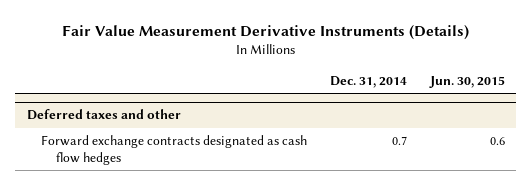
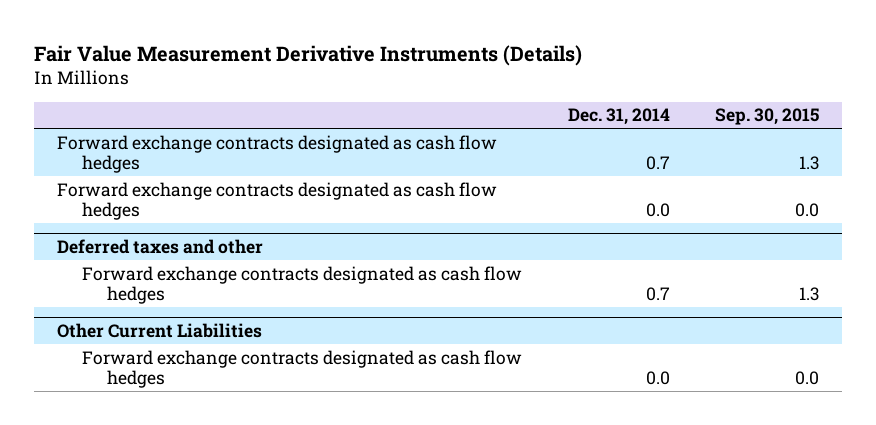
- | Dec. 31, 2014 | Jun. 30, 2015
+ | Dec. 31, 2014 | Sep. 30, 2015
+ Forward exchange contracts designated as cash flow hedges | 0.7 | 1.3
+ Forward exchange contracts designated as cash flow hedges | 0.0 | 0.0
+ Other Current Liabilities
+ Forward exchange contracts designated as cash flow hedges | 0.0 | 0.0

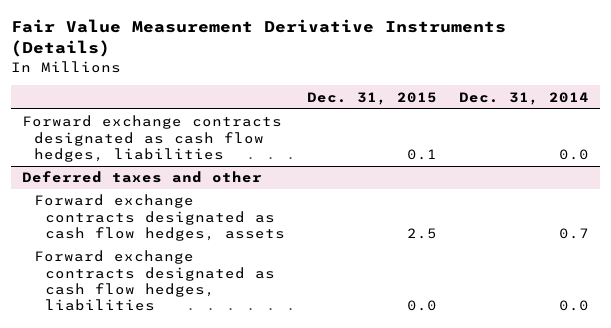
- | Dec. 31, 2014 | Sep. 30, 2015
+ | Dec. 31, 2015 | Dec. 31, 2014
- Forward exchange contracts designated as cash flow hedges | 0.7 | 1.3
- Forward exchange contracts designated as cash flow hedges | 0.0 | 0.0
+ Forward exchange contracts designated as cash flow hedges, liabilities | 0.1 | 0.0
@ Deferred taxes and other
- Forward exchange contracts designated as cash flow hedges | 0.7 | 1.3
- Other Current Liabilities
- Forward exchange contracts designated as cash flow hedges | 0.0 | 0.0
@ Deferred taxes and other
+ Forward exchange contracts designated as cash flow hedges, assets | 2.5 | 0.7
+ Forward exchange contracts designated as cash flow hedges, liabilities | 0.0 | 0.0

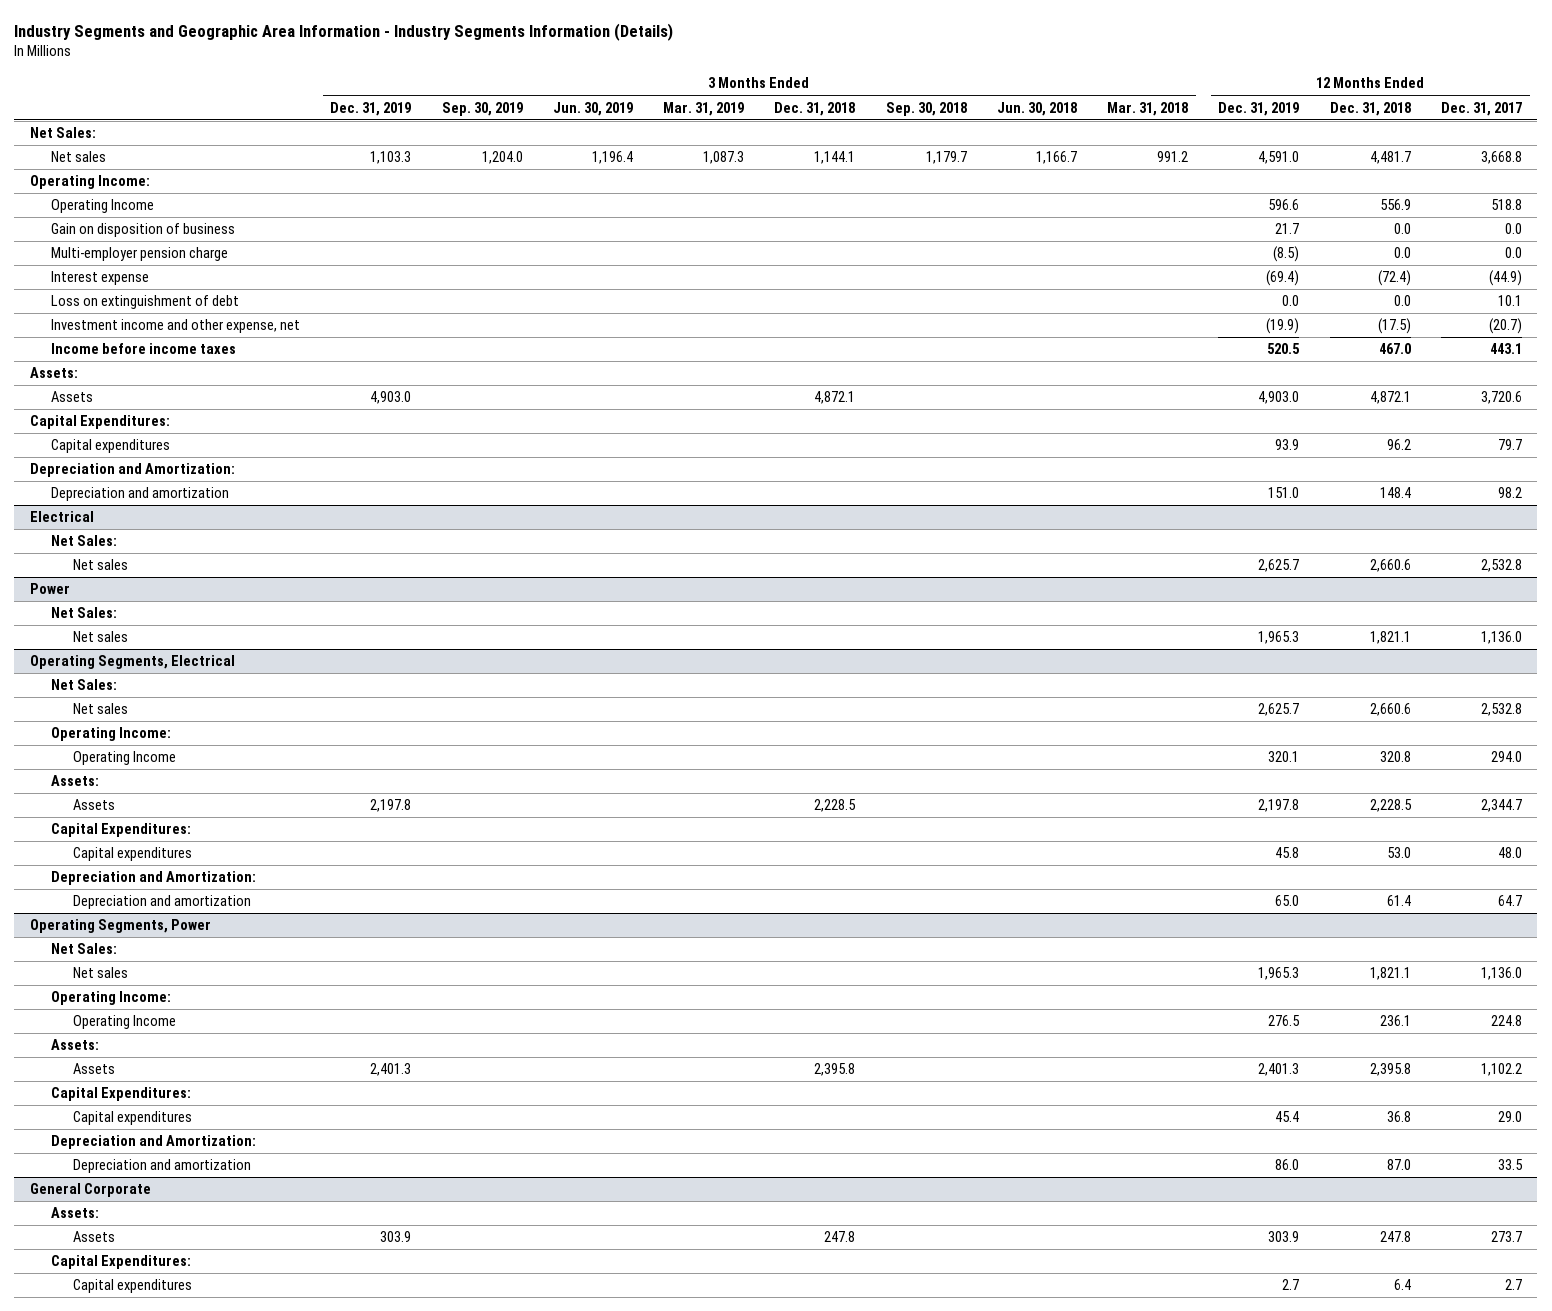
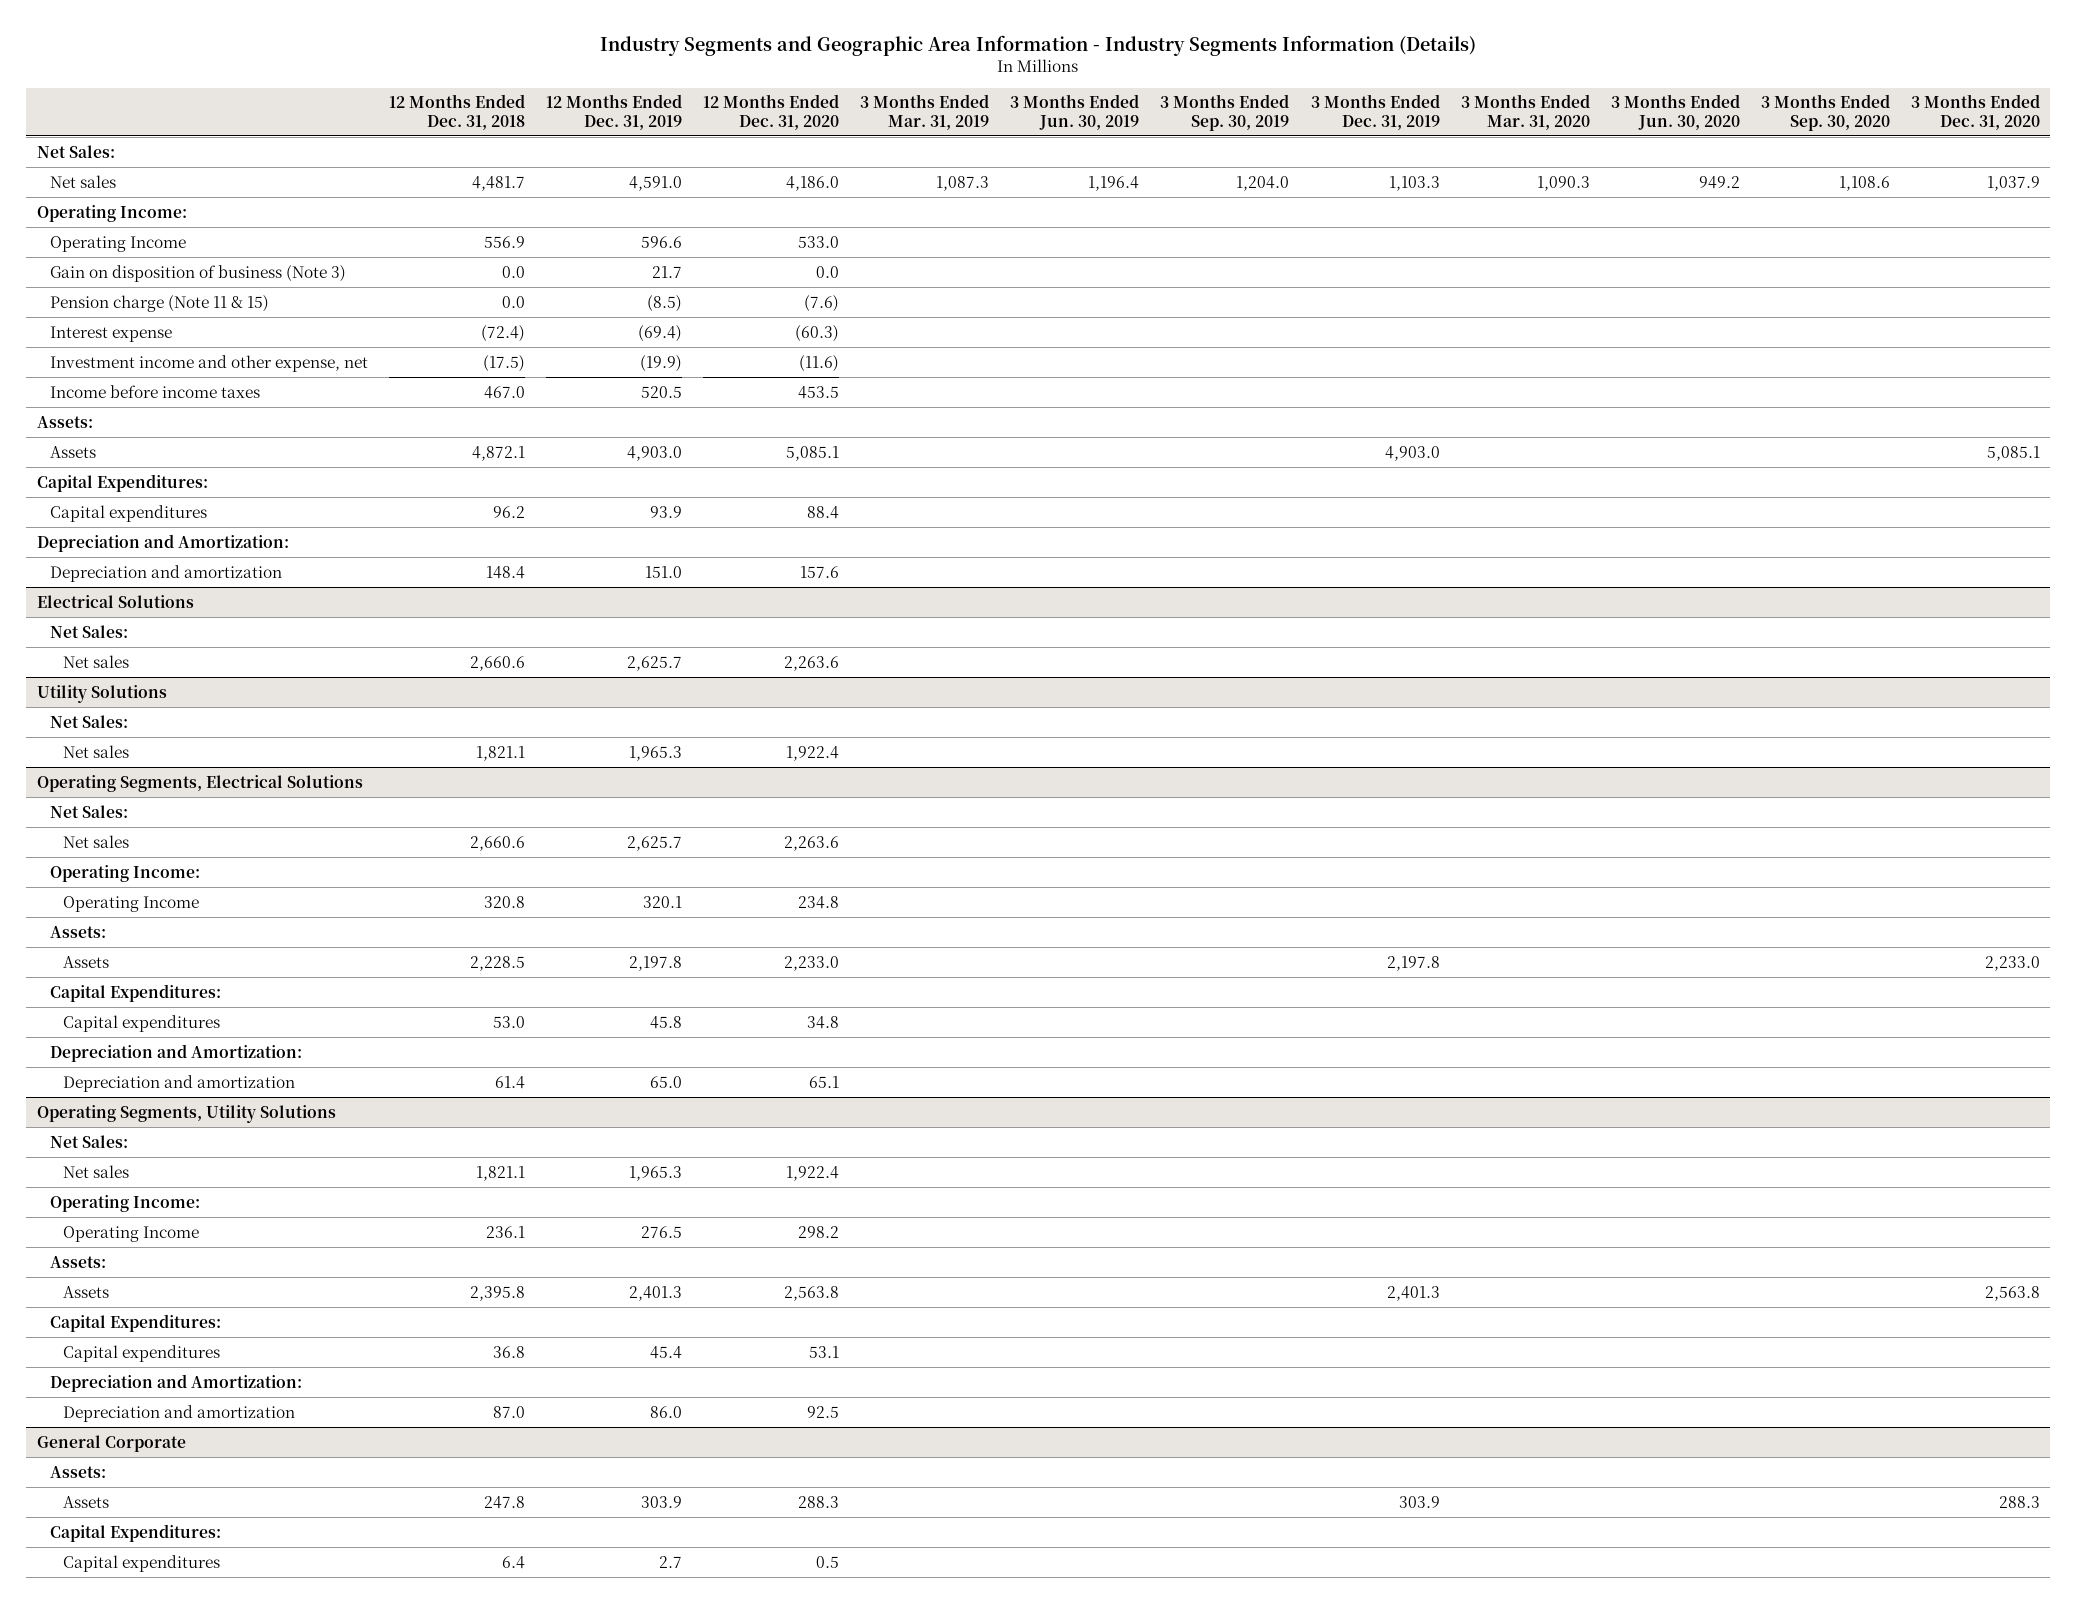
- | 3 Months Ended Dec. 31, 2019 | 3 Months Ended Sep. 30, 2019 | 3 Months Ended Jun. 30, 2019 | 3 Months Ended Mar. 31, 2019 | 3 Months Ended Dec. 31, 2018 | 3 Months Ended Sep. 30, 2018 | 3 Months Ended Jun. 30, 2018 | 3 Months Ended Mar. 31, 2018 | 12 Months Ended Dec. 31, 2019 | 12 Months Ended Dec. 31, 2018 | 12 Months Ended Dec. 31, 2017
+ | 12 Months Ended Dec. 31, 2018 | 12 Months Ended Dec. 31, 2019 | 12 Months Ended Dec. 31, 2020 | 3 Months Ended Mar. 31, 2019 | 3 Months Ended Jun. 30, 2019 | 3 Months Ended Sep. 30, 2019 | 3 Months Ended Dec. 31, 2019 | 3 Months Ended Mar. 31, 2020 | 3 Months Ended Jun. 30, 2020 | 3 Months Ended Sep. 30, 2020 | 3 Months Ended Dec. 31, 2020
- Gain on disposition of business | | | | | | | | | 21.7 | 0.0 | 0.0
- Multi-employer pension charge | | | | | | | | | (8.5) | 0.0 | 0.0
+ Gain on disposition of business (Note 3) | 0.0 | 21.7 | 0.0 | | | | | | | |
+ Pension charge (Note 11 & 15) | 0.0 | (8.5) | (7.6) | | | | | | | |
- Loss on extinguishment of debt | | | | | | | | | 0.0 | 0.0 | 10.1
- Electrical
+ Electrical Solutions
- Power
+ Utility Solutions
- Operating Segments, Electrical
+ Operating Segments, Electrical Solutions
- Operating Segments, Power
+ Operating Segments, Utility Solutions

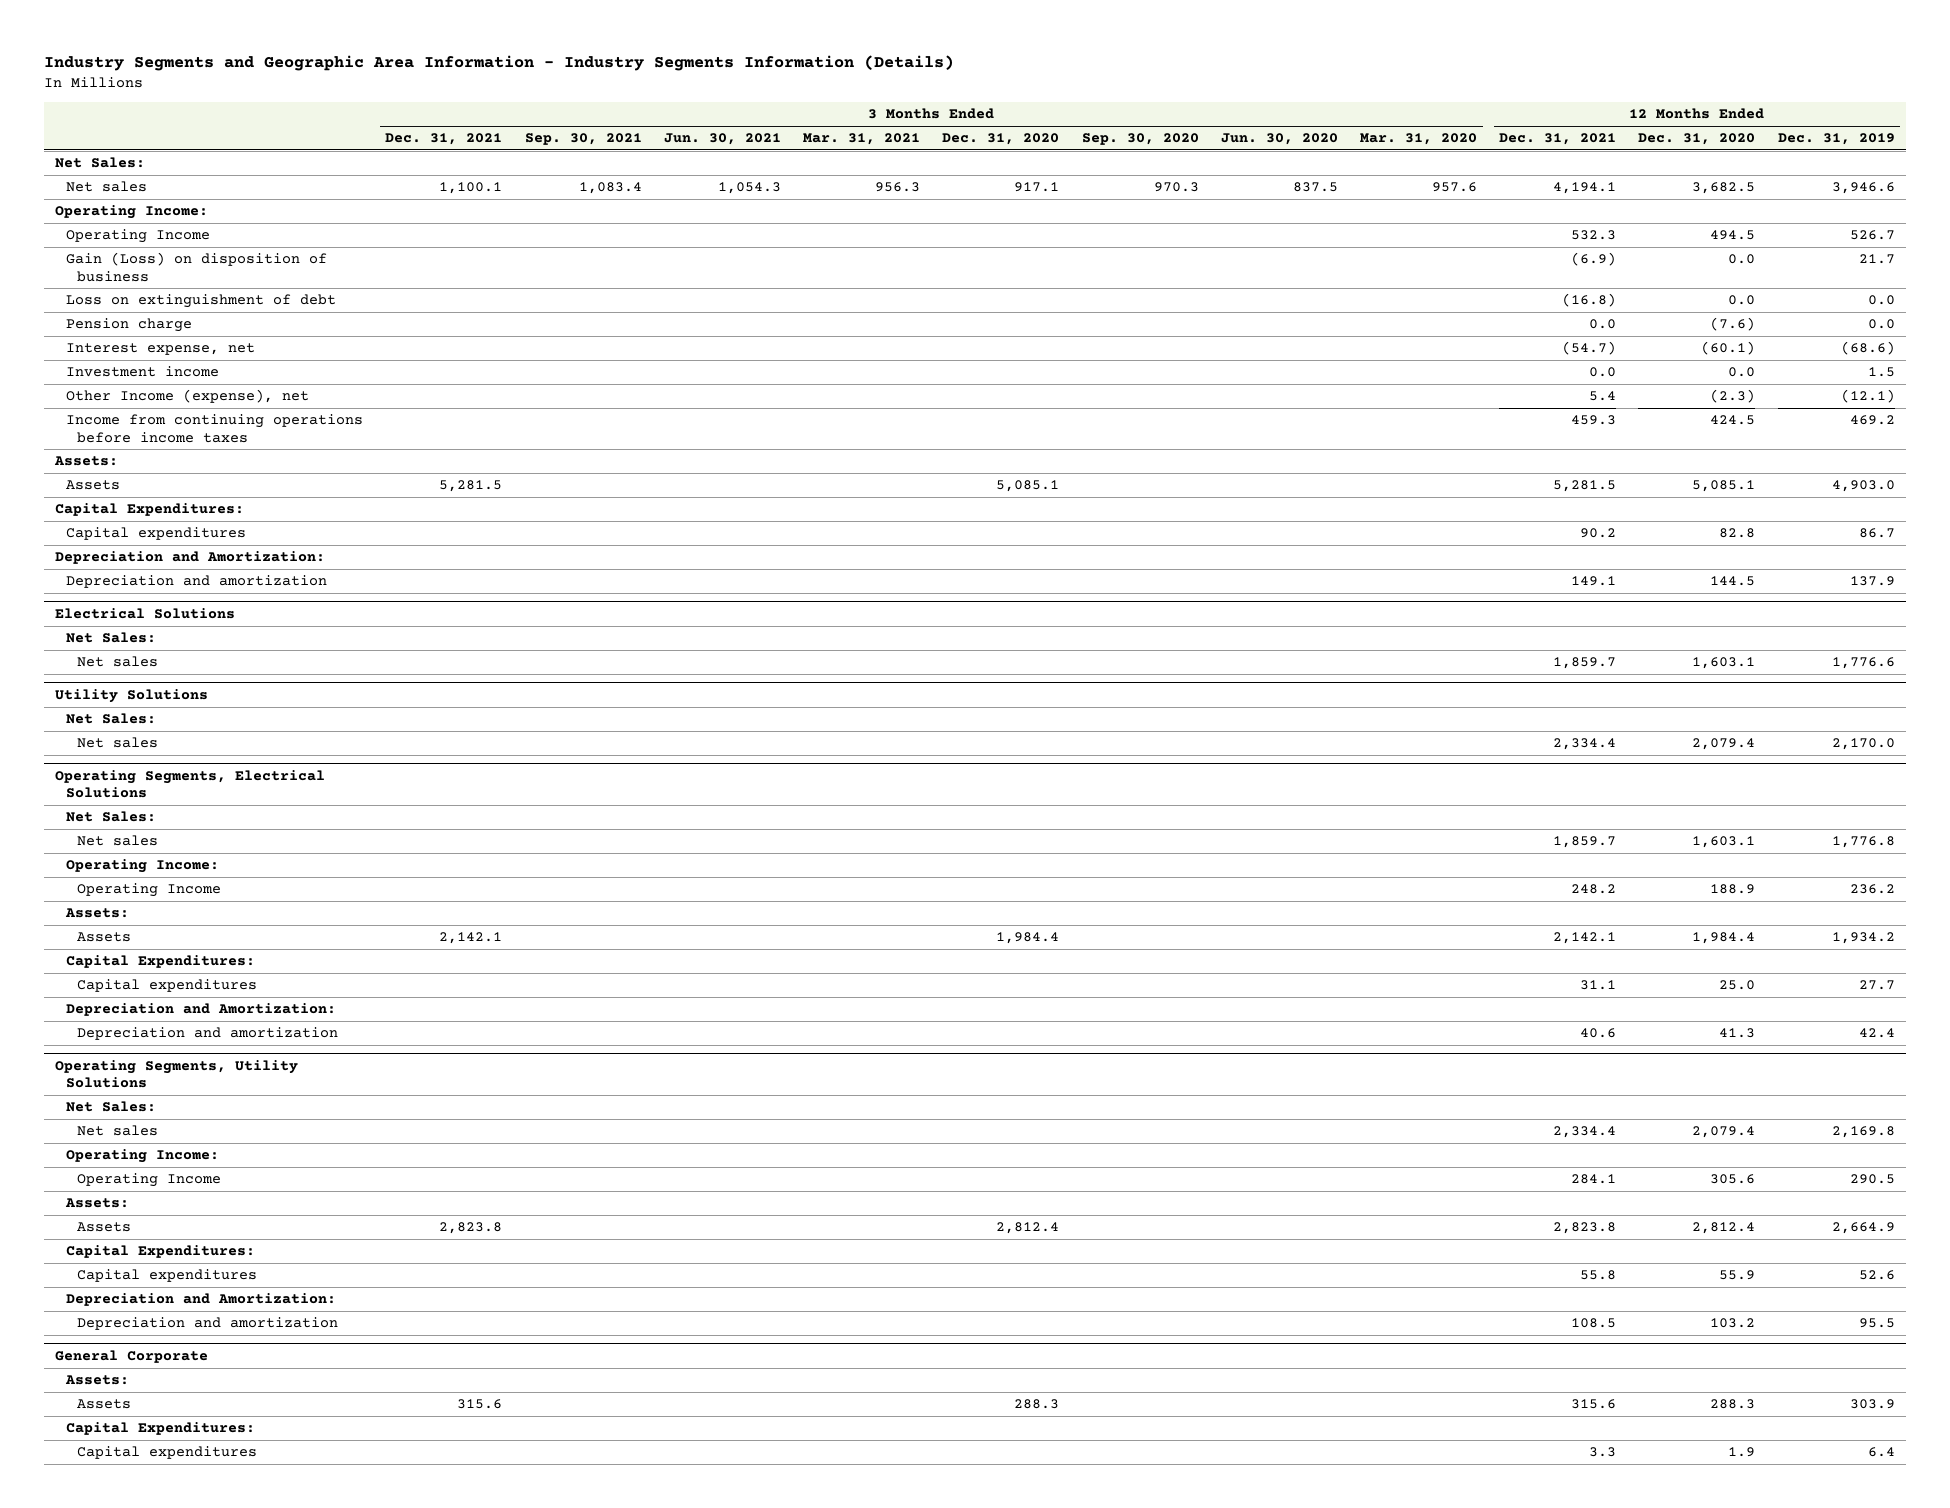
- | 12 Months Ended Dec. 31, 2018 | 12 Months Ended Dec. 31, 2019 | 12 Months Ended Dec. 31, 2020 | 3 Months Ended Mar. 31, 2019 | 3 Months Ended Jun. 30, 2019 | 3 Months Ended Sep. 30, 2019 | 3 Months Ended Dec. 31, 2019 | 3 Months Ended Mar. 31, 2020 | 3 Months Ended Jun. 30, 2020 | 3 Months Ended Sep. 30, 2020 | 3 Months Ended Dec. 31, 2020
+ | 3 Months Ended Dec. 31, 2021 | 3 Months Ended Sep. 30, 2021 | 3 Months Ended Jun. 30, 2021 | 3 Months Ended Mar. 31, 2021 | 3 Months Ended Dec. 31, 2020 | 3 Months Ended Sep. 30, 2020 | 3 Months Ended Jun. 30, 2020 | 3 Months Ended Mar. 31, 2020 | 12 Months Ended Dec. 31, 2021 | 12 Months Ended Dec. 31, 2020 | 12 Months Ended Dec. 31, 2019
- Net sales | 4,481.7 | 4,591.0 | 4,186.0 | 1,087.3 | 1,196.4 | 1,204.0 | 1,103.3 | 1,090.3 | 949.2 | 1,108.6 | 1,037.9
+ Net sales | 1,100.1 | 1,083.4 | 1,054.3 | 956.3 | 917.1 | 970.3 | 837.5 | 957.6 | 4,194.1 | 3,682.5 | 3,946.6
- Operating Income | 556.9 | 596.6 | 533.0 | | | | | | | |
- Gain on disposition of business (Note 3) | 0.0 | 21.7 | 0.0 | | | | | | | |
- Pension charge (Note 11 & 15) | 0.0 | (8.5) | (7.6) | | | | | | | |
- Interest expense | (72.4) | (69.4) | (60.3) | | | | | | | |
- Investment income and other expense, net | (17.5) | (19.9) | (11.6) | | | | | | | |
- Income before income taxes | 467.0 | 520.5 | 453.5 | | | | | | | |
+ Operating Income | | | | | | | | | 532.3 | 494.5 | 526.7
+ Gain (Loss) on disposition of business | | | | | | | | | (6.9) | 0.0 | 21.7
+ Loss on extinguishment of debt | | | | | | | | | (16.8) | 0.0 | 0.0
+ Pension charge | | | | | | | | | 0.0 | (7.6) | 0.0
+ Interest expense, net | | | | | | | | | (54.7) | (60.1) | (68.6)
+ Investment income | | | | | | | | | 0.0 | 0.0 | 1.5
+ Other Income (expense), net | | | | | | | | | 5.4 | (2.3) | (12.1)
+ Income from continuing operations before income taxes | | | | | | | | | 459.3 | 424.5 | 469.2
- Capital expenditures | 96.2 | 93.9 | 88.4 | | | | | | | |
+ Capital expenditures | | | | | | | | | 90.2 | 82.8 | 86.7
- Depreciation and amortization | 148.4 | 151.0 | 157.6 | | | | | | | |
+ Depreciation and amortization | | | | | | | | | 149.1 | 144.5 | 137.9
@ Electrical Solutions
- Net sales | 2,660.6 | 2,625.7 | 2,263.6 | | | | | | | |
+ Net sales | | | | | | | | | 1,859.7 | 1,603.1 | 1,776.6
@ Utility Solutions
- Net sales | 1,821.1 | 1,965.3 | 1,922.4 | | | | | | | |
+ Net sales | | | | | | | | | 2,334.4 | 2,079.4 | 2,170.0
@ Operating Segments, Electrical Solutions
- Net sales | 2,660.6 | 2,625.7 | 2,263.6 | | | | | | | |
+ Net sales | | | | | | | | | 1,859.7 | 1,603.1 | 1,776.8
- Operating Income | 320.8 | 320.1 | 234.8 | | | | | | | |
+ Operating Income | | | | | | | | | 248.2 | 188.9 | 236.2
- Assets | 2,228.5 | 2,197.8 | 2,233.0 | | | | 2,197.8 | | | | 2,233.0
+ Assets | 2,142.1 | | | | 1,984.4 | | | | 2,142.1 | 1,984.4 | 1,934.2
- Capital expenditures | 53.0 | 45.8 | 34.8 | | | | | | | |
+ Capital expenditures | | | | | | | | | 31.1 | 25.0 | 27.7
- Depreciation and amortization | 61.4 | 65.0 | 65.1 | | | | | | | |
+ Depreciation and amortization | | | | | | | | | 40.6 | 41.3 | 42.4
@ Operating Segments, Utility Solutions
- Net sales | 1,821.1 | 1,965.3 | 1,922.4 | | | | | | | |
+ Net sales | | | | | | | | | 2,334.4 | 2,079.4 | 2,169.8
- Operating Income | 236.1 | 276.5 | 298.2 | | | | | | | |
+ Operating Income | | | | | | | | | 284.1 | 305.6 | 290.5
- Assets | 2,395.8 | 2,401.3 | 2,563.8 | | | | 2,401.3 | | | | 2,563.8
+ Assets | 2,823.8 | | | | 2,812.4 | | | | 2,823.8 | 2,812.4 | 2,664.9
- Capital expenditures | 36.8 | 45.4 | 53.1 | | | | | | | |
+ Capital expenditures | | | | | | | | | 55.8 | 55.9 | 52.6
- Depreciation and amortization | 87.0 | 86.0 | 92.5 | | | | | | | |
+ Depreciation and amortization | | | | | | | | | 108.5 | 103.2 | 95.5
@ General Corporate
- Capital expenditures | 6.4 | 2.7 | 0.5 | | | | | | | |
+ Capital expenditures | | | | | | | | | 3.3 | 1.9 | 6.4

